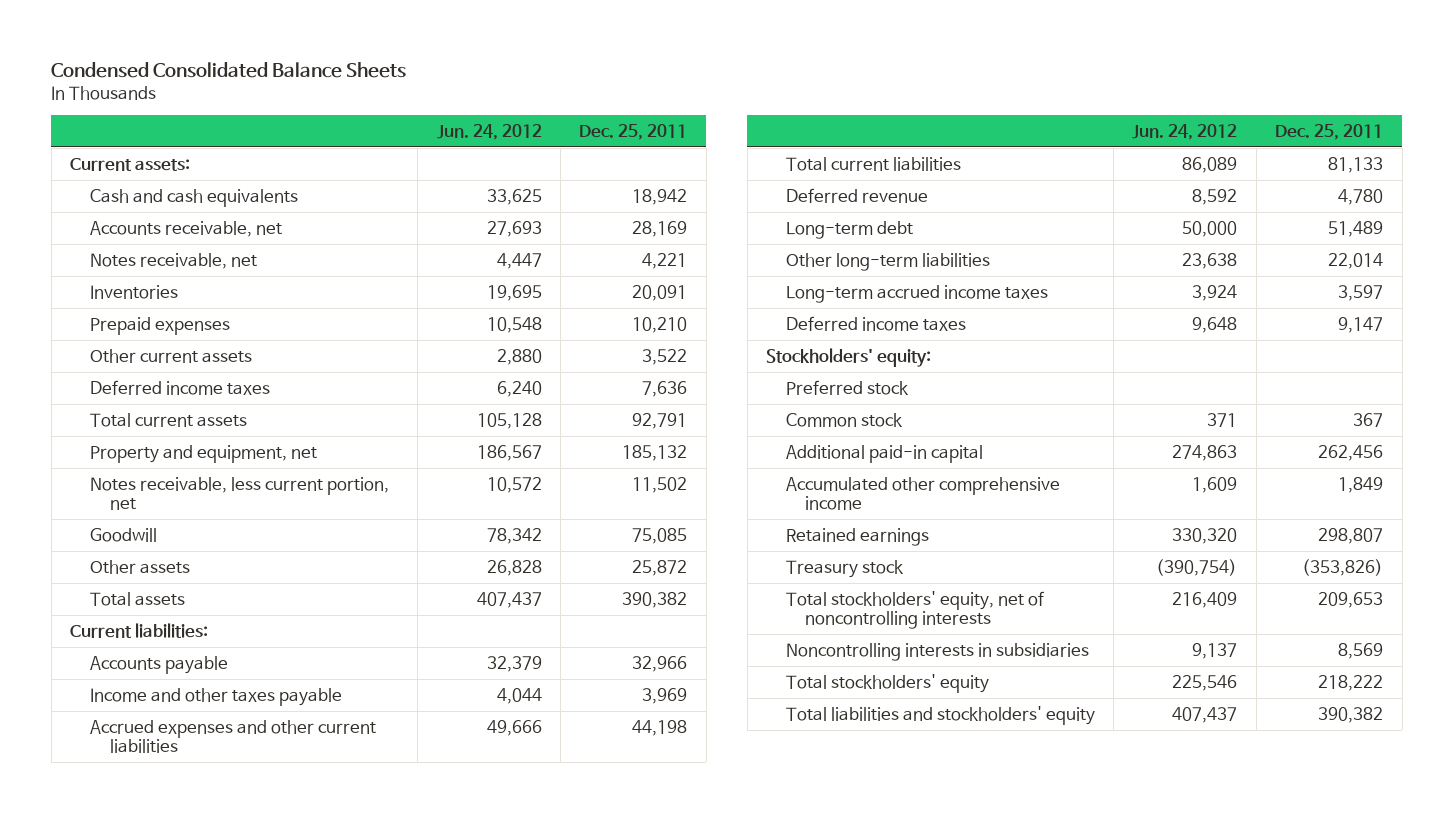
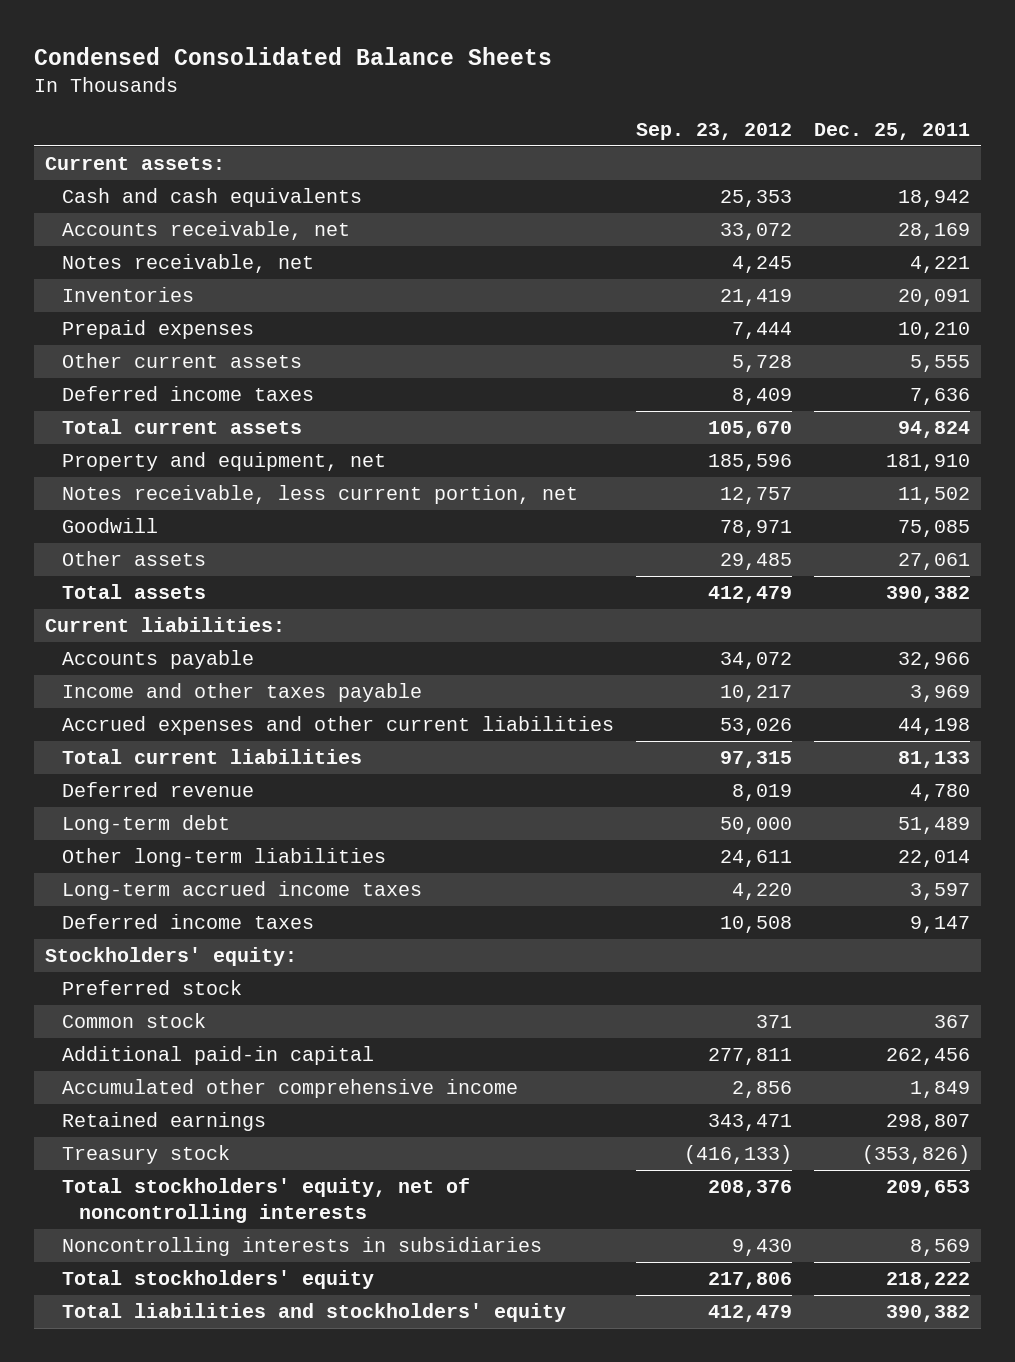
- | Jun. 24, 2012 | Dec. 25, 2011
+ | Sep. 23, 2012 | Dec. 25, 2011
- Other current assets | 2,880 | 3,522
+ Other current assets | 5,728 | 5,555
- Total current assets | 105,128 | 92,791
- Property and equipment, net | 186,567 | 185,132
+ Total current assets | 105,670 | 94,824
+ Property and equipment, net | 185,596 | 181,910
- Other assets | 26,828 | 25,872
+ Other assets | 29,485 | 27,061

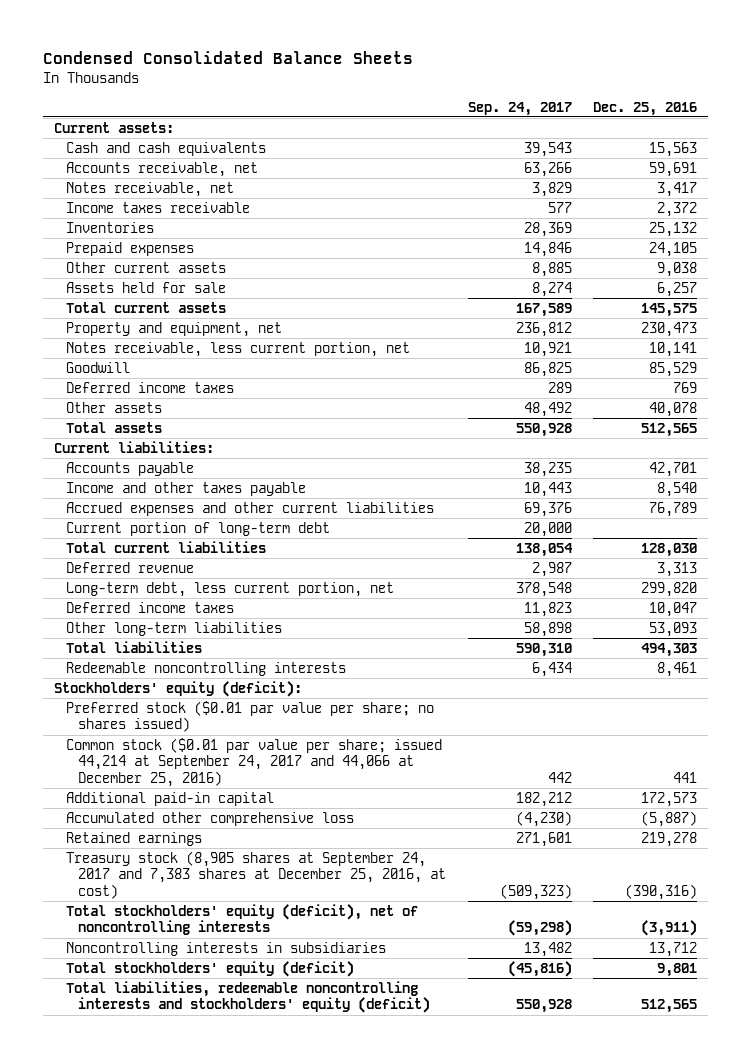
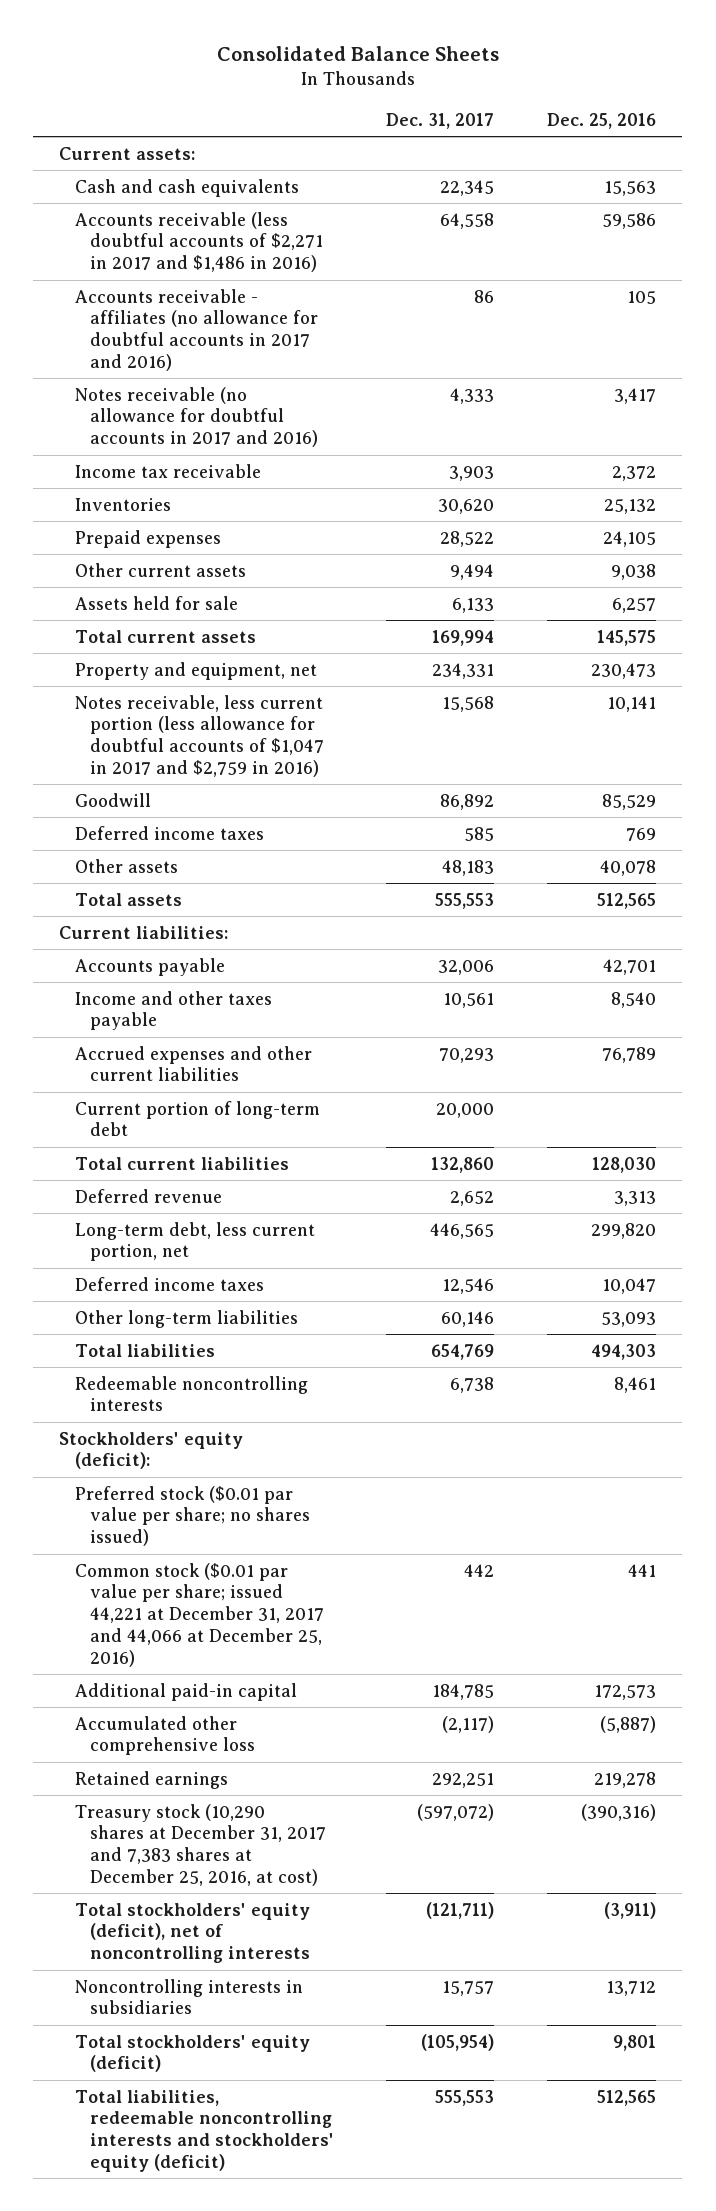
- Condensed Consolidated Balance Sheets
+ Consolidated Balance Sheets
- | Sep. 24, 2017 | Dec. 25, 2016
+ | Dec. 31, 2017 | Dec. 25, 2016
- Accounts receivable, net | 63,266 | 59,691
- Notes receivable, net | 3,829 | 3,417
- Income taxes receivable | 577 | 2,372
+ Accounts receivable (less doubtful accounts of $2,271 in 2017 and $1,486 in 2016) | 64,558 | 59,586
+ Accounts receivable - affiliates (no allowance for doubtful accounts in 2017 and 2016) | 86 | 105
+ Notes receivable (no allowance for doubtful accounts in 2017 and 2016) | 4,333 | 3,417
+ Income tax receivable | 3,903 | 2,372
- Notes receivable, less current portion, net | 10,921 | 10,141
+ Notes receivable, less current portion (less allowance for doubtful accounts of $1,047 in 2017 and $2,759 in 2016) | 15,568 | 10,141
- Common stock ($0.01 par value per share; issued 44,214 at September 24, 2017 and 44,066 at December 25, 2016) | 442 | 441
+ Common stock ($0.01 par value per share; issued 44,221 at December 31, 2017 and 44,066 at December 25, 2016) | 442 | 441
- Treasury stock (8,905 shares at September 24, 2017 and 7,383 shares at December 25, 2016, at cost) | (509,323) | (390,316)
+ Treasury stock (10,290 shares at December 31, 2017 and 7,383 shares at December 25, 2016, at cost) | (597,072) | (390,316)

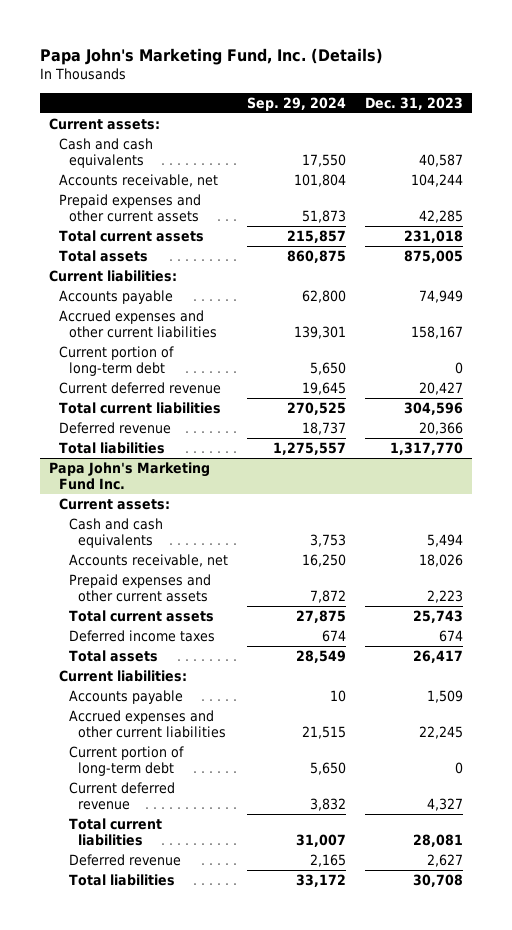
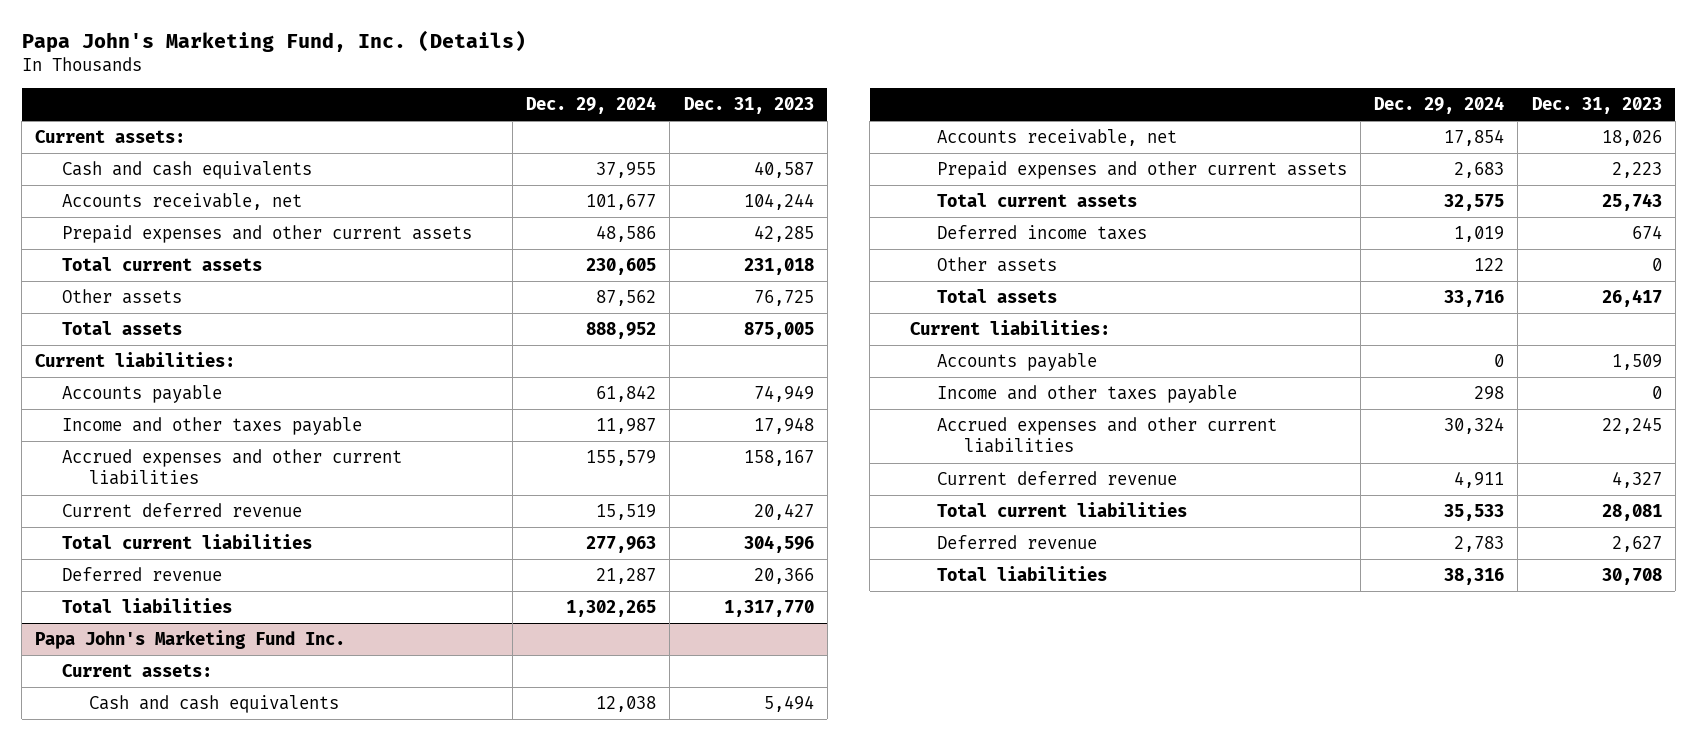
- | Sep. 29, 2024 | Dec. 31, 2023
+ | Dec. 29, 2024 | Dec. 31, 2023
+ Other assets | 87,562 | 76,725
+ Income and other taxes payable | 11,987 | 17,948
- Current portion of long-term debt | 5,650 | 0
@ Papa John's Marketing Fund Inc.
+ Other assets | 122 | 0
+ Income and other taxes payable | 298 | 0
- Current portion of long-term debt | 5,650 | 0

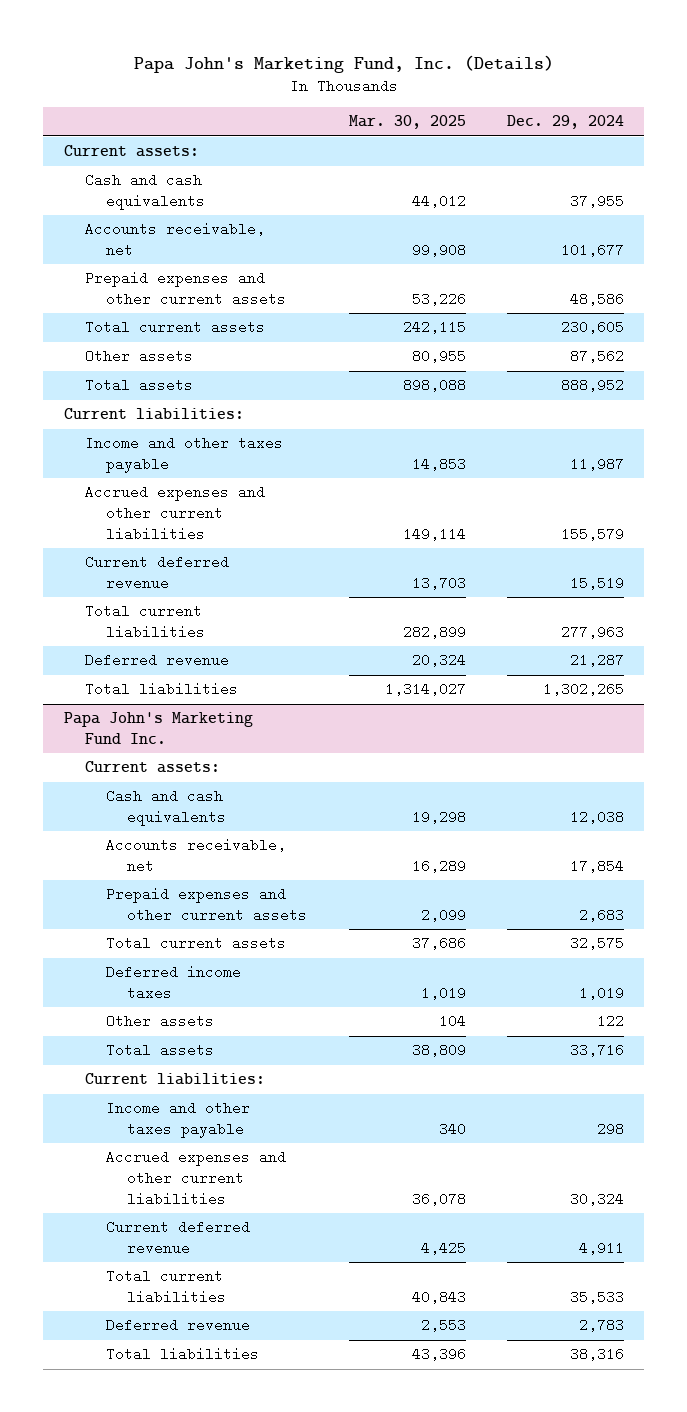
- | Dec. 29, 2024 | Dec. 31, 2023
+ | Mar. 30, 2025 | Dec. 29, 2024
- Accounts payable | 61,842 | 74,949
@ Papa John's Marketing Fund Inc.
- Accounts payable | 0 | 1,509

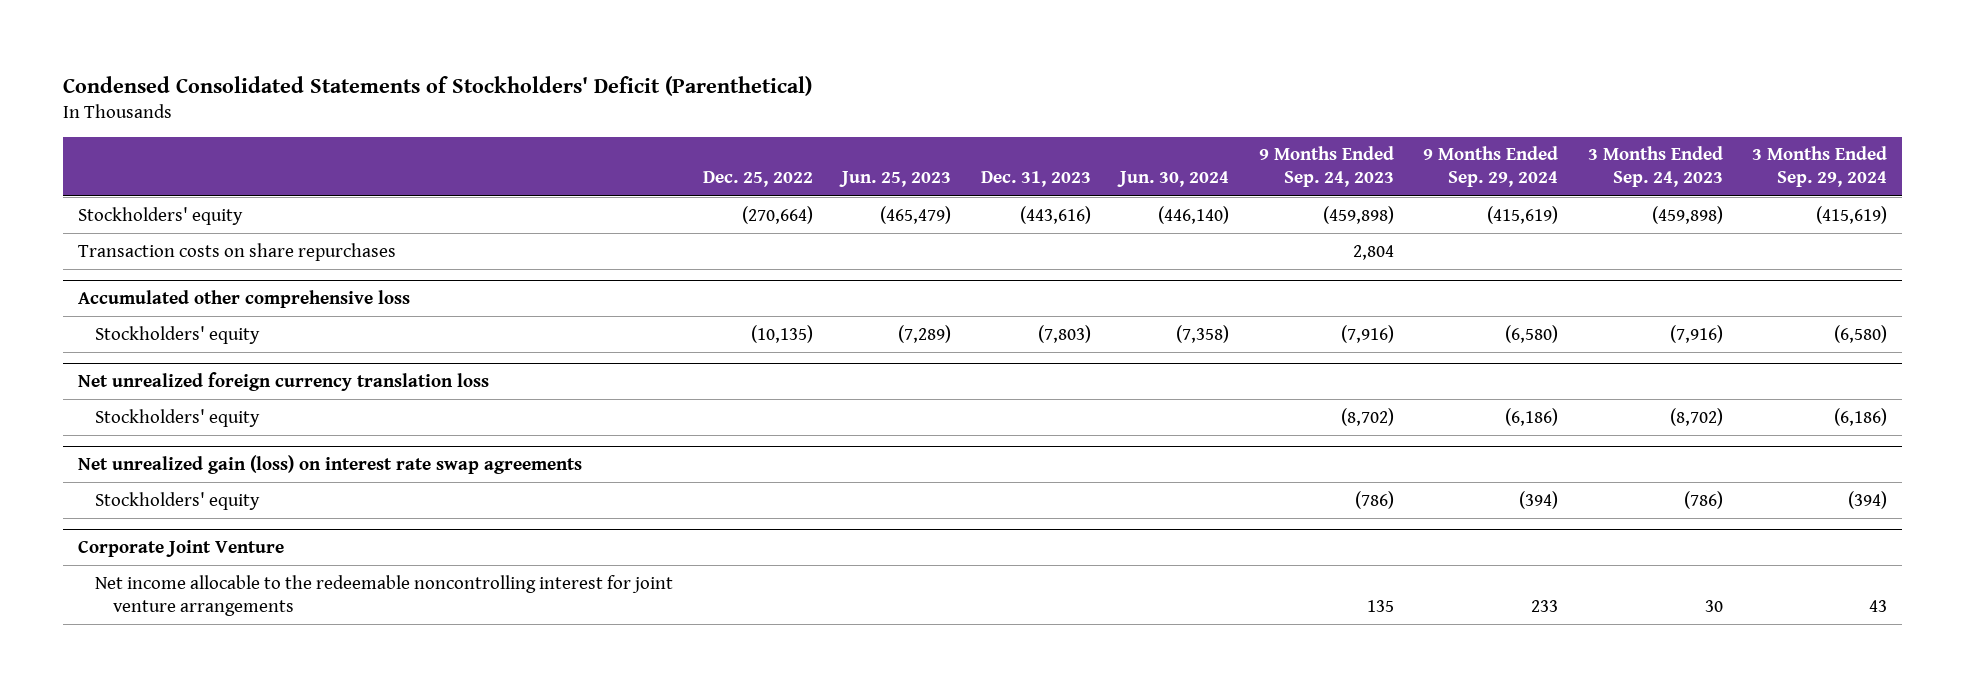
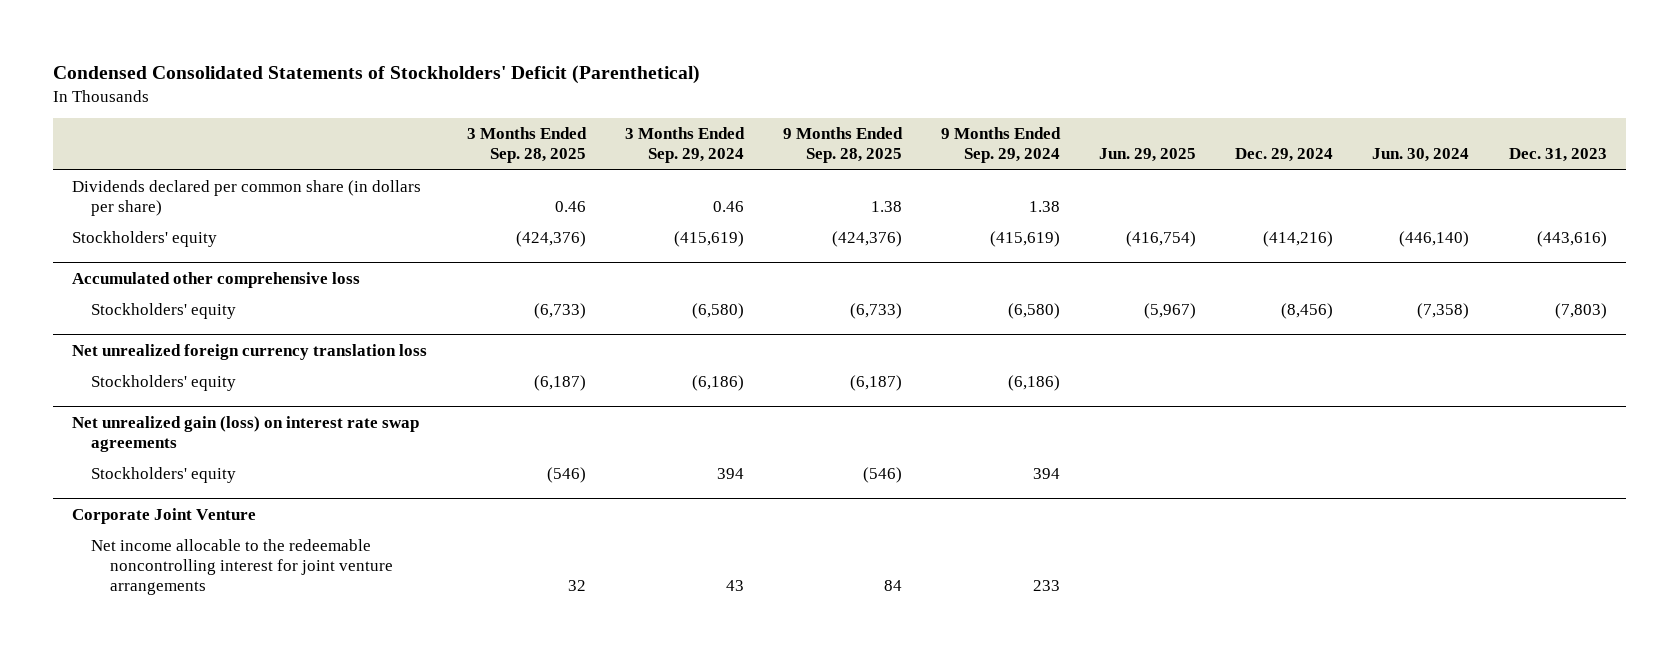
- | Dec. 25, 2022 | Jun. 25, 2023 | Dec. 31, 2023 | Jun. 30, 2024 | 9 Months Ended Sep. 24, 2023 | 9 Months Ended Sep. 29, 2024 | 3 Months Ended Sep. 24, 2023 | 3 Months Ended Sep. 29, 2024
+ | 3 Months Ended Sep. 28, 2025 | 3 Months Ended Sep. 29, 2024 | 9 Months Ended Sep. 28, 2025 | 9 Months Ended Sep. 29, 2024 | Jun. 29, 2025 | Dec. 29, 2024 | Jun. 30, 2024 | Dec. 31, 2023
+ Dividends declared per common share (in dollars per share) | 0.46 | 0.46 | 1.38 | 1.38 | | | |
- Transaction costs on share repurchases | | | | | 2,804 | | |
@ Net unrealized gain (loss) on interest rate swap agreements
- Stockholders' equity | | | | | (786) | (394) | (786) | (394)
+ Stockholders' equity | (546) | 394 | (546) | 394 | | | |

